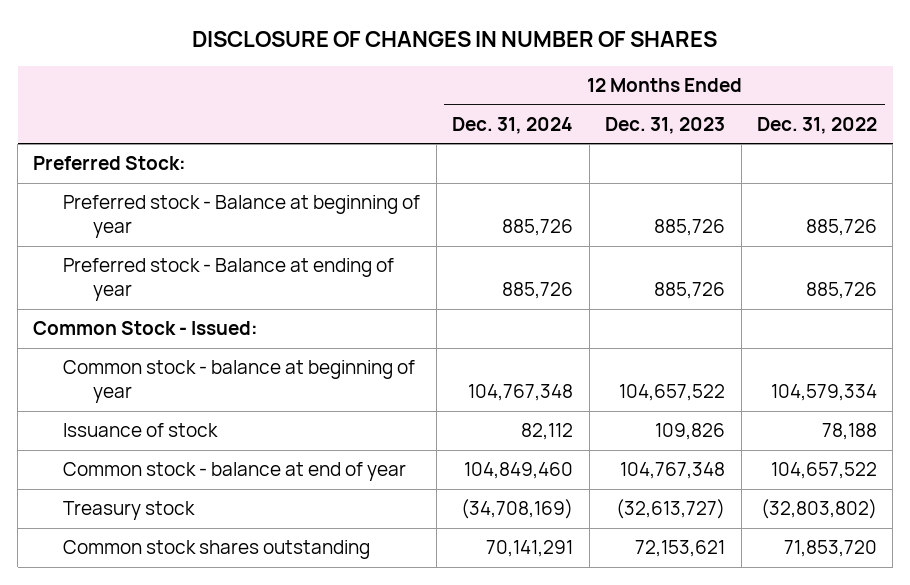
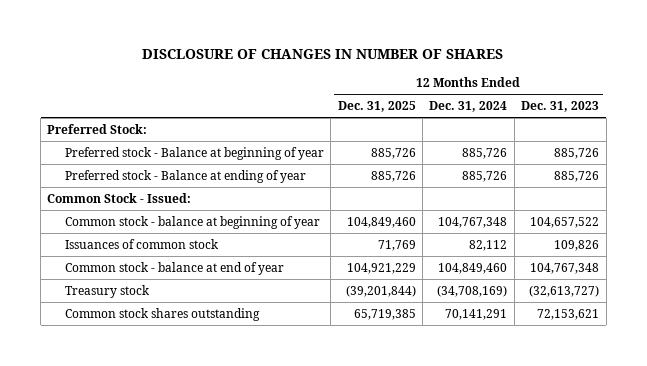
- | 12 Months Ended Dec. 31, 2024 | 12 Months Ended Dec. 31, 2023 | 12 Months Ended Dec. 31, 2022
+ | 12 Months Ended Dec. 31, 2025 | 12 Months Ended Dec. 31, 2024 | 12 Months Ended Dec. 31, 2023
- Issuance of stock | 82,112 | 109,826 | 78,188
+ Issuances of common stock | 71,769 | 82,112 | 109,826

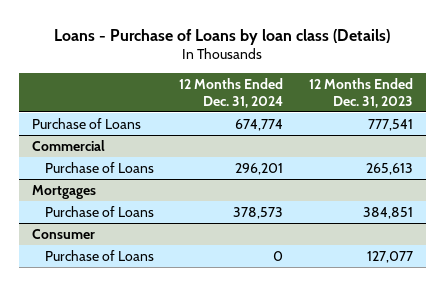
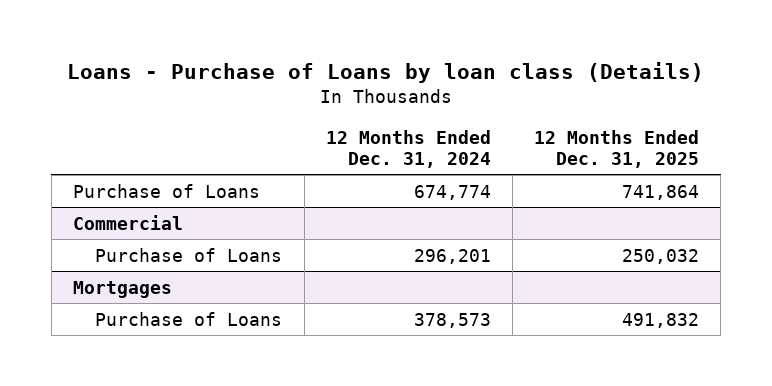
- | 12 Months Ended Dec. 31, 2024 | 12 Months Ended Dec. 31, 2023
+ | 12 Months Ended Dec. 31, 2024 | 12 Months Ended Dec. 31, 2025
- Consumer
- Purchase of Loans | 0 | 127,077

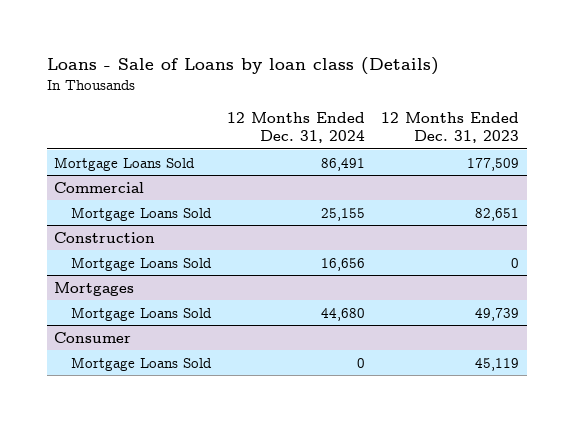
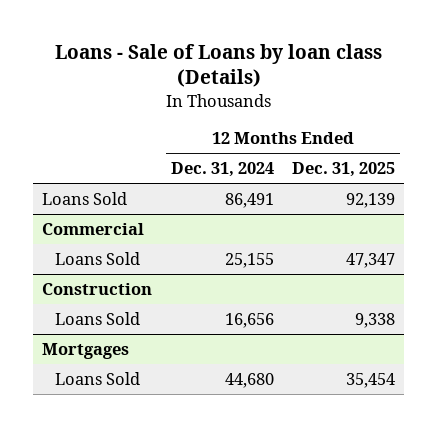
- | 12 Months Ended Dec. 31, 2024 | 12 Months Ended Dec. 31, 2023
+ | 12 Months Ended Dec. 31, 2024 | 12 Months Ended Dec. 31, 2025
- Mortgage Loans Sold | 86,491 | 177,509
+ Loans Sold | 86,491 | 92,139
@ Commercial
- Mortgage Loans Sold | 25,155 | 82,651
+ Loans Sold | 25,155 | 47,347
@ Construction
- Mortgage Loans Sold | 16,656 | 0
+ Loans Sold | 16,656 | 9,338
@ Mortgages
- Mortgage Loans Sold | 44,680 | 49,739
- Consumer
- Mortgage Loans Sold | 0 | 45,119
@ Mortgages
+ Loans Sold | 44,680 | 35,454

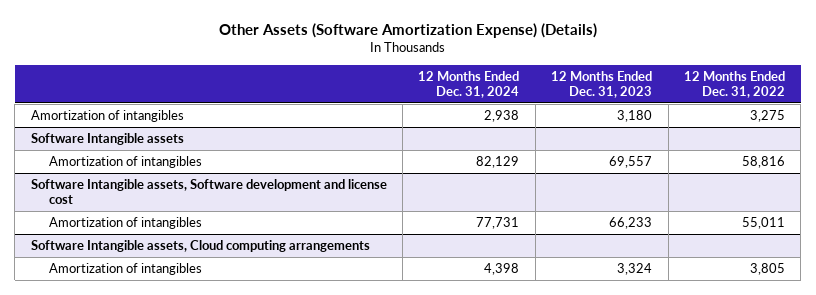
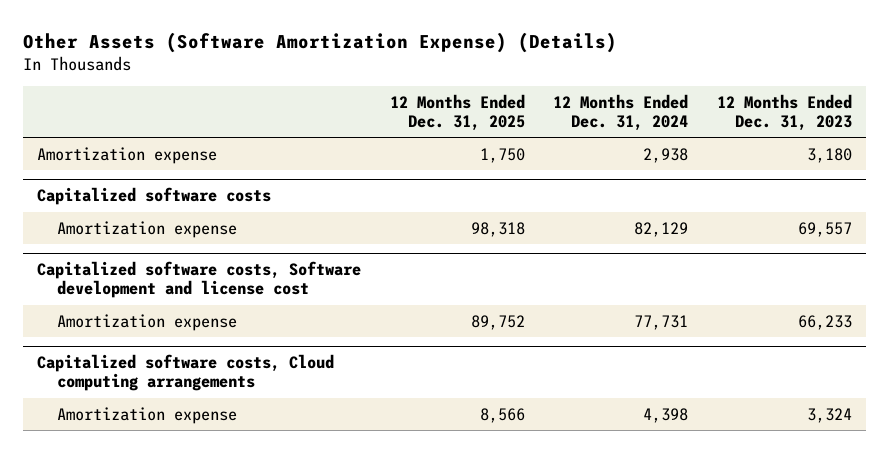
- | 12 Months Ended Dec. 31, 2024 | 12 Months Ended Dec. 31, 2023 | 12 Months Ended Dec. 31, 2022
+ | 12 Months Ended Dec. 31, 2025 | 12 Months Ended Dec. 31, 2024 | 12 Months Ended Dec. 31, 2023
- Amortization of intangibles | 2,938 | 3,180 | 3,275
- Software Intangible assets
- Amortization of intangibles | 82,129 | 69,557 | 58,816
- Software Intangible assets, Software development and license cost
- Amortization of intangibles | 77,731 | 66,233 | 55,011
- Software Intangible assets, Cloud computing arrangements
- Amortization of intangibles | 4,398 | 3,324 | 3,805
+ Amortization expense | 1,750 | 2,938 | 3,180
+ Capitalized software costs
+ Amortization expense | 98,318 | 82,129 | 69,557
+ Capitalized software costs, Software development and license cost
+ Amortization expense | 89,752 | 77,731 | 66,233
+ Capitalized software costs, Cloud computing arrangements
+ Amortization expense | 8,566 | 4,398 | 3,324

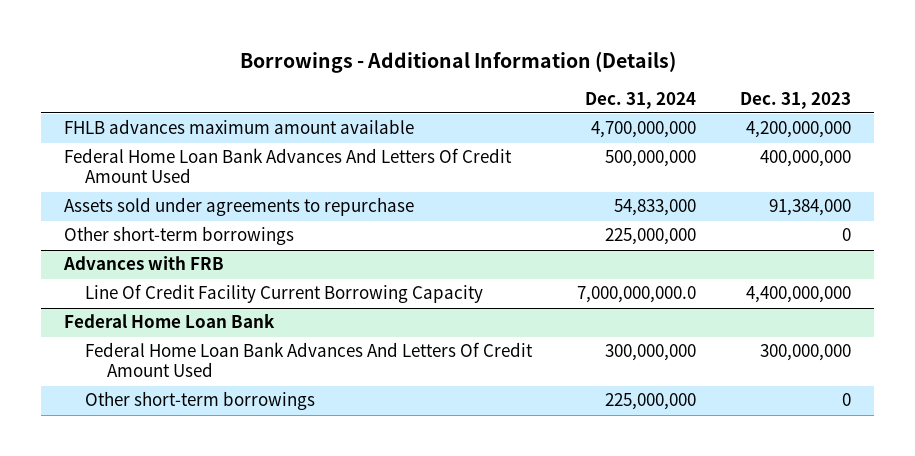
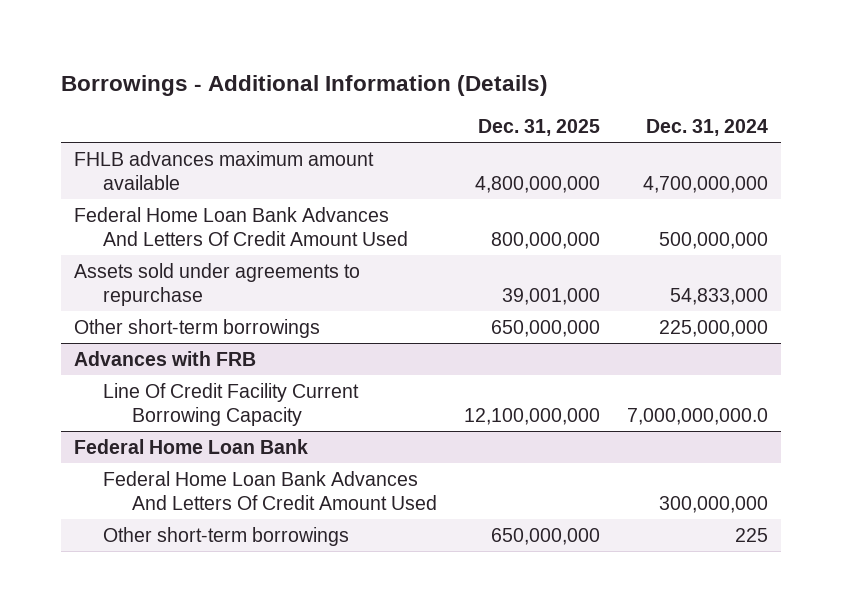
- | Dec. 31, 2024 | Dec. 31, 2023
+ | Dec. 31, 2025 | Dec. 31, 2024
@ Federal Home Loan Bank
- Other short-term borrowings | 225,000,000 | 0
+ Other short-term borrowings | 650,000,000 | 225

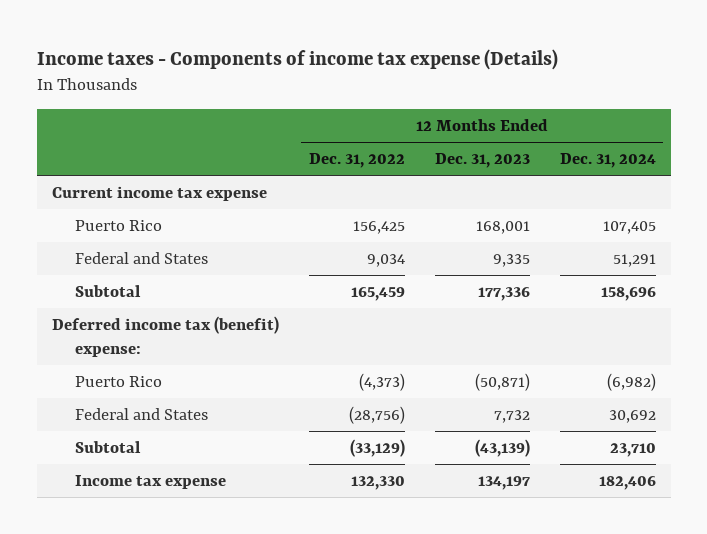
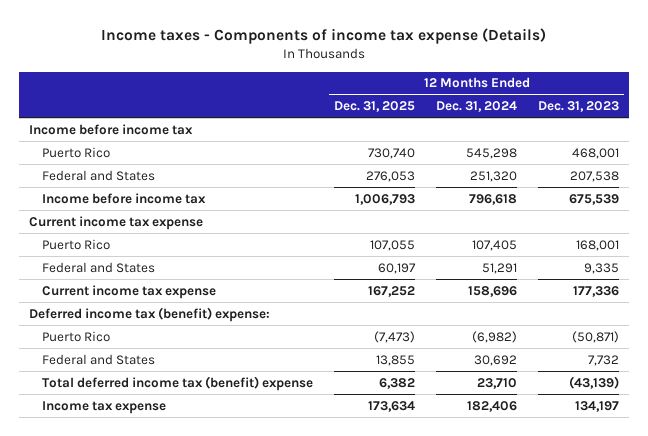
- | 12 Months Ended Dec. 31, 2022 | 12 Months Ended Dec. 31, 2023 | 12 Months Ended Dec. 31, 2024
+ | 12 Months Ended Dec. 31, 2025 | 12 Months Ended Dec. 31, 2024 | 12 Months Ended Dec. 31, 2023
+ Income before income tax
+ Puerto Rico | 730,740 | 545,298 | 468,001
+ Federal and States | 276,053 | 251,320 | 207,538
+ Income before income tax | 1,006,793 | 796,618 | 675,539
- Subtotal | 165,459 | 177,336 | 158,696
+ Current income tax expense | 167,252 | 158,696 | 177,336
- Subtotal | (33,129) | (43,139) | 23,710
+ Total deferred income tax (benefit) expense | 6,382 | 23,710 | (43,139)

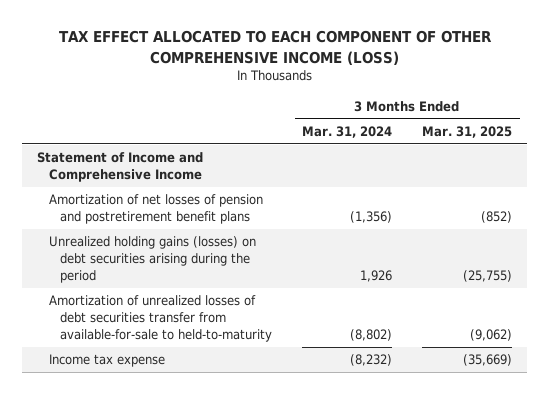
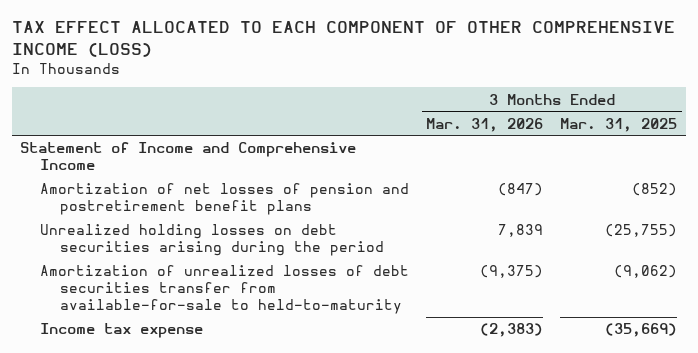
- | 3 Months Ended Mar. 31, 2024 | 3 Months Ended Mar. 31, 2025
+ | 3 Months Ended Mar. 31, 2026 | 3 Months Ended Mar. 31, 2025
- Unrealized holding gains (losses) on debt securities arising during the period | 1,926 | (25,755)
+ Unrealized holding losses on debt securities arising during the period | 7,839 | (25,755)

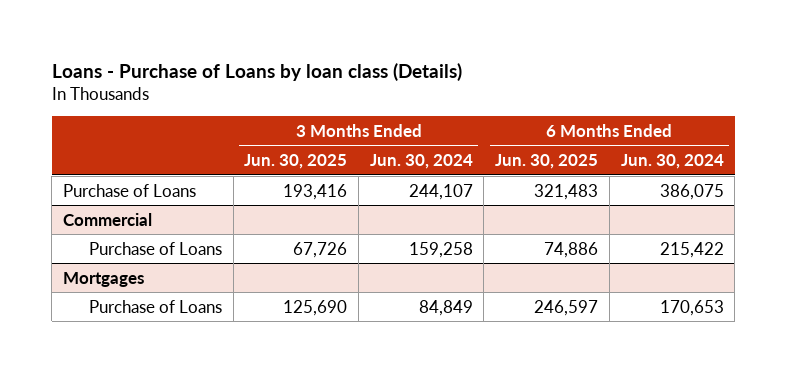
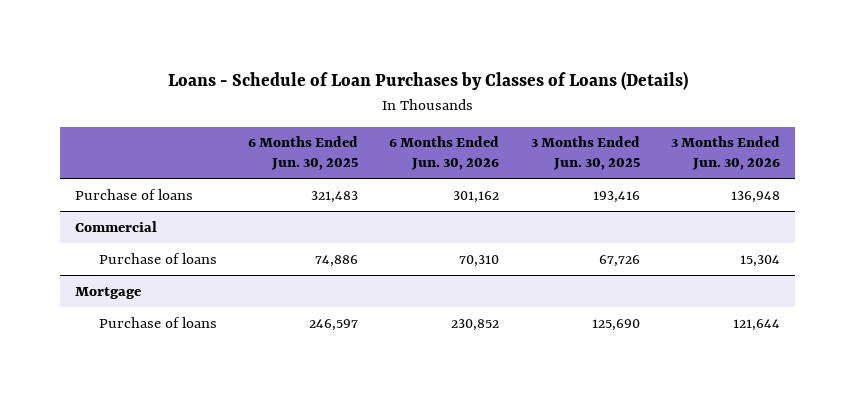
- Loans - Purchase of Loans by loan class (Details)
+ Loans - Schedule of Loan Purchases by Classes of Loans (Details)
- | 3 Months Ended Jun. 30, 2025 | 3 Months Ended Jun. 30, 2024 | 6 Months Ended Jun. 30, 2025 | 6 Months Ended Jun. 30, 2024
+ | 6 Months Ended Jun. 30, 2025 | 6 Months Ended Jun. 30, 2026 | 3 Months Ended Jun. 30, 2025 | 3 Months Ended Jun. 30, 2026
- Purchase of Loans | 193,416 | 244,107 | 321,483 | 386,075
+ Purchase of loans | 321,483 | 301,162 | 193,416 | 136,948
@ Commercial
- Purchase of Loans | 67,726 | 159,258 | 74,886 | 215,422
- Mortgages
- Purchase of Loans | 125,690 | 84,849 | 246,597 | 170,653
@ Commercial
+ Purchase of loans | 74,886 | 70,310 | 67,726 | 15,304
+ Mortgage
+ Purchase of loans | 246,597 | 230,852 | 125,690 | 121,644

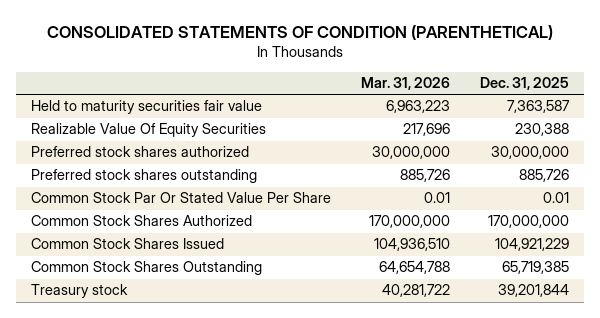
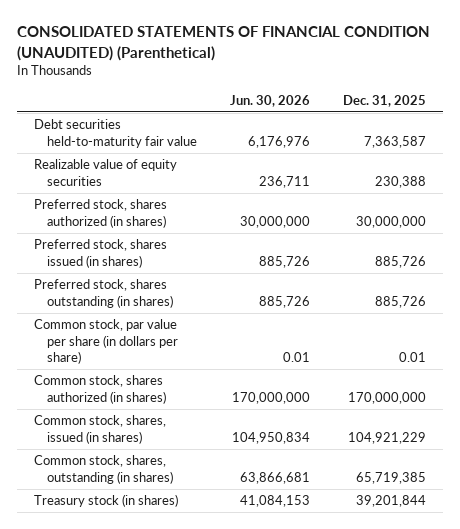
- CONSOLIDATED STATEMENTS OF CONDITION (PARENTHETICAL)
+ CONSOLIDATED STATEMENTS OF FINANCIAL CONDITION (UNAUDITED) (Parenthetical)
- | Mar. 31, 2026 | Dec. 31, 2025
+ | Jun. 30, 2026 | Dec. 31, 2025
- Held to maturity securities fair value | 6,963,223 | 7,363,587
- Realizable Value Of Equity Securities | 217,696 | 230,388
- Preferred stock shares authorized | 30,000,000 | 30,000,000
- Preferred stock shares outstanding | 885,726 | 885,726
- Common Stock Par Or Stated Value Per Share | 0.01 | 0.01
- Common Stock Shares Authorized | 170,000,000 | 170,000,000
- Common Stock Shares Issued | 104,936,510 | 104,921,229
- Common Stock Shares Outstanding | 64,654,788 | 65,719,385
- Treasury stock | 40,281,722 | 39,201,844
+ Debt securities held-to-maturity fair value | 6,176,976 | 7,363,587
+ Realizable value of equity securities | 236,711 | 230,388
+ Preferred stock, shares authorized (in shares) | 30,000,000 | 30,000,000
+ Preferred stock, shares issued (in shares) | 885,726 | 885,726
+ Preferred stock, shares outstanding (in shares) | 885,726 | 885,726
+ Common stock, par value per share (in dollars per share) | 0.01 | 0.01
+ Common stock, shares authorized (in shares) | 170,000,000 | 170,000,000
+ Common stock, shares, issued (in shares) | 104,950,834 | 104,921,229
+ Common stock, shares, outstanding (in shares) | 63,866,681 | 65,719,385
+ Treasury stock (in shares) | 41,084,153 | 39,201,844

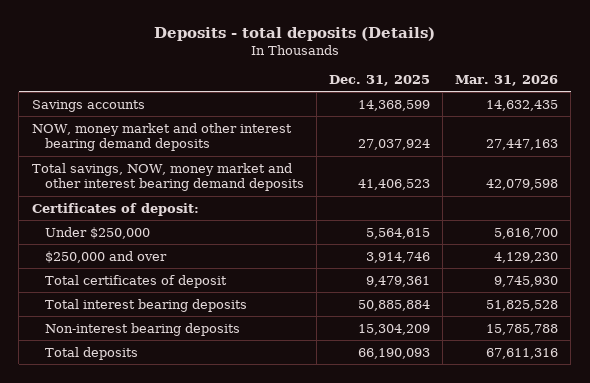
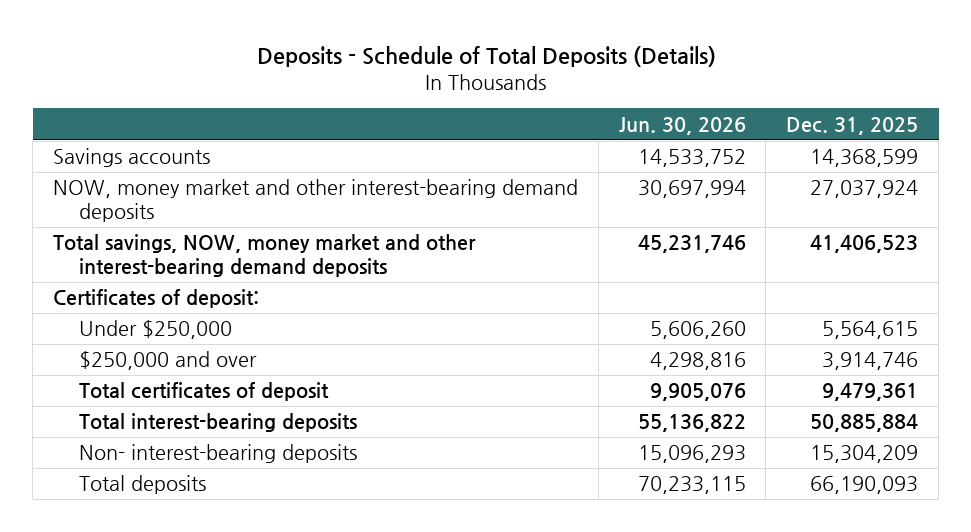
- Deposits - total deposits (Details)
+ Deposits - Schedule of Total Deposits (Details)
- | Dec. 31, 2025 | Mar. 31, 2026
+ | Jun. 30, 2026 | Dec. 31, 2025
- NOW, money market and other interest bearing demand deposits | 27,037,924 | 27,447,163
- Total savings, NOW, money market and other interest bearing demand deposits | 41,406,523 | 42,079,598
+ NOW, money market and other interest-bearing demand deposits | 30,697,994 | 27,037,924
+ Total savings, NOW, money market and other interest-bearing demand deposits | 45,231,746 | 41,406,523
- Total interest bearing deposits | 50,885,884 | 51,825,528
- Non-interest bearing deposits | 15,304,209 | 15,785,788
+ Total interest-bearing deposits | 55,136,822 | 50,885,884
+ Non- interest-bearing deposits | 15,096,293 | 15,304,209

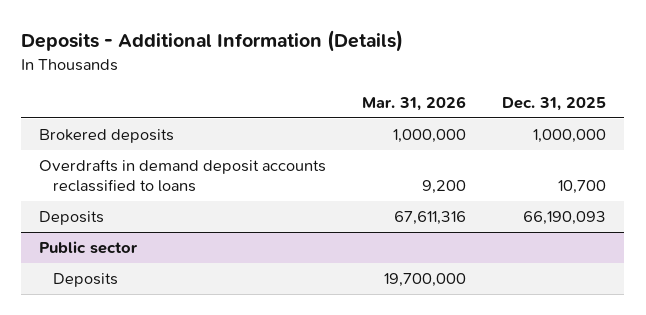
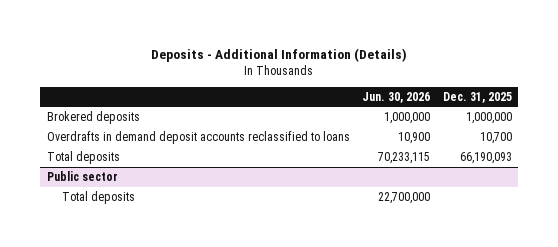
- | Mar. 31, 2026 | Dec. 31, 2025
+ | Jun. 30, 2026 | Dec. 31, 2025
- Deposits | 67,611,316 | 66,190,093
+ Total deposits | 70,233,115 | 66,190,093
@ Public sector
- Deposits | 19,700,000 |
+ Total deposits | 22,700,000 |

